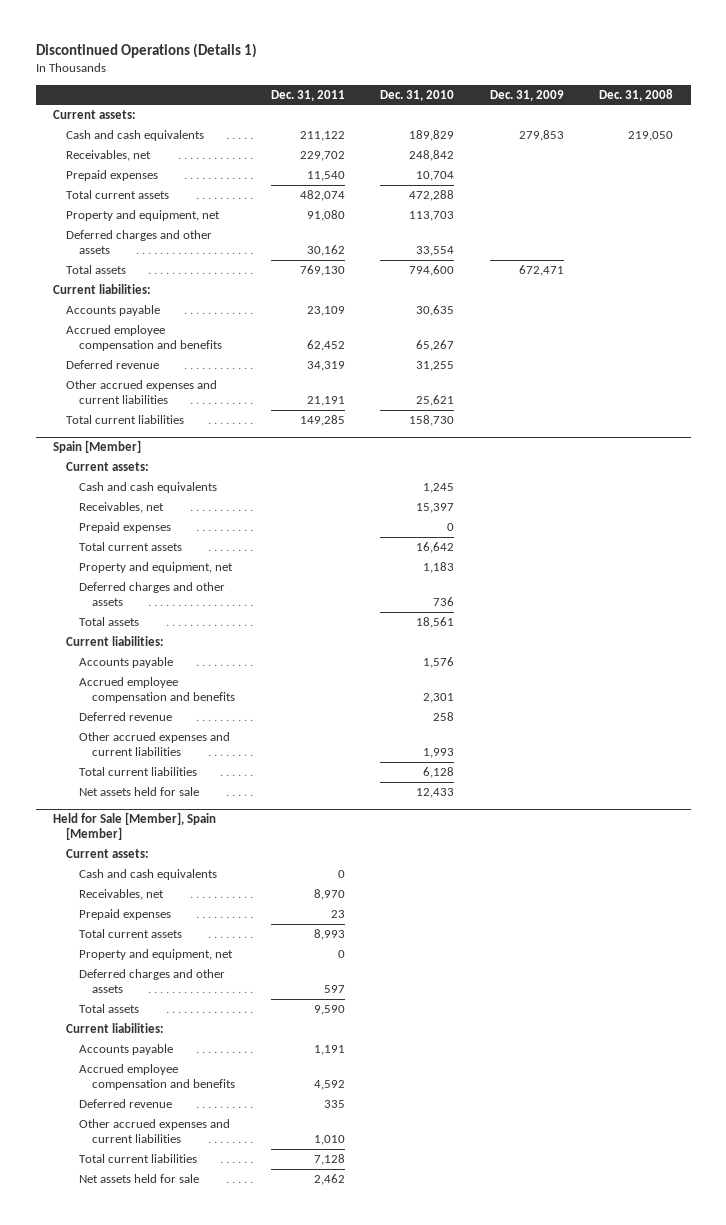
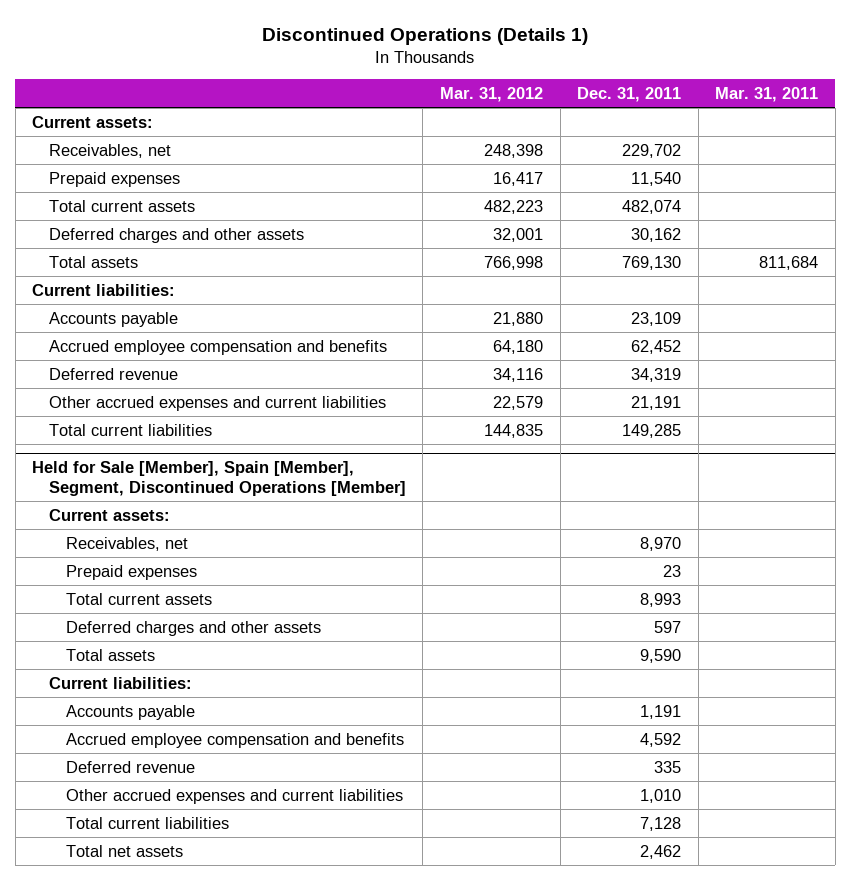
- | Dec. 31, 2011 | Dec. 31, 2010 | Dec. 31, 2009 | Dec. 31, 2008
+ | Mar. 31, 2012 | Dec. 31, 2011 | Mar. 31, 2011
- Cash and cash equivalents | 211,122 | 189,829 | 279,853 | 219,050
- Property and equipment, net | 91,080 | 113,703 | |
- Spain [Member]
- Current assets:
- Cash and cash equivalents | | 1,245 | |
- Receivables, net | | 15,397 | |
- Prepaid expenses | | 0 | |
- Total current assets | | 16,642 | |
- Property and equipment, net | | 1,183 | |
- Deferred charges and other assets | | 736 | |
- Total assets | | 18,561 | |
- Current liabilities:
- Accounts payable | | 1,576 | |
- Accrued employee compensation and benefits | | 2,301 | |
- Deferred revenue | | 258 | |
- Other accrued expenses and current liabilities | | 1,993 | |
- Total current liabilities | | 6,128 | |
- Net assets held for sale | | 12,433 | |
- Held for Sale [Member], Spain [Member]
+ Held for Sale [Member], Spain [Member], Segment, Discontinued Operations [Member]
- Cash and cash equivalents | 0 | | |
- Property and equipment, net | 0 | | |
- Net assets held for sale | 2,462 | | |
+ Total net assets | | 2,462 |

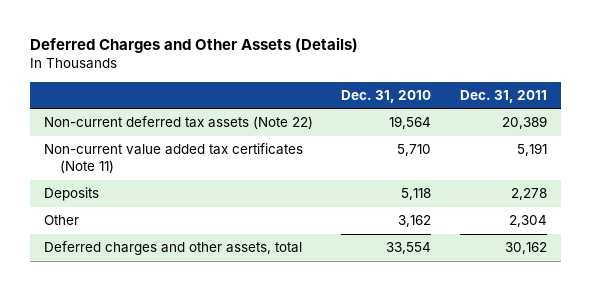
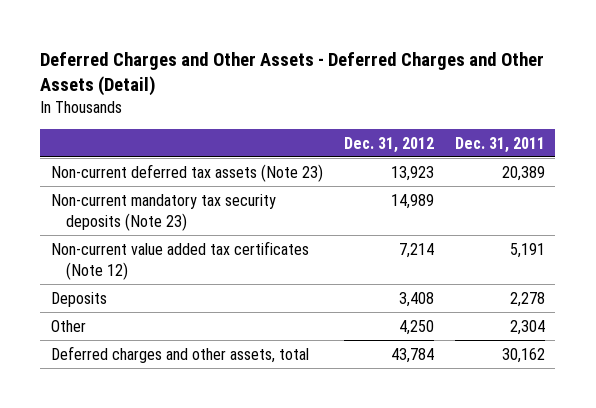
- Deferred Charges and Other Assets (Details)
+ Deferred Charges and Other Assets - Deferred Charges and Other Assets (Detail)
- | Dec. 31, 2010 | Dec. 31, 2011
+ | Dec. 31, 2012 | Dec. 31, 2011
- Non-current deferred tax assets (Note 22) | 19,564 | 20,389
- Non-current value added tax certificates (Note 11) | 5,710 | 5,191
+ Non-current deferred tax assets (Note 23) | 13,923 | 20,389
+ Non-current mandatory tax security deposits (Note 23) | 14,989 |
+ Non-current value added tax certificates (Note 12) | 7,214 | 5,191

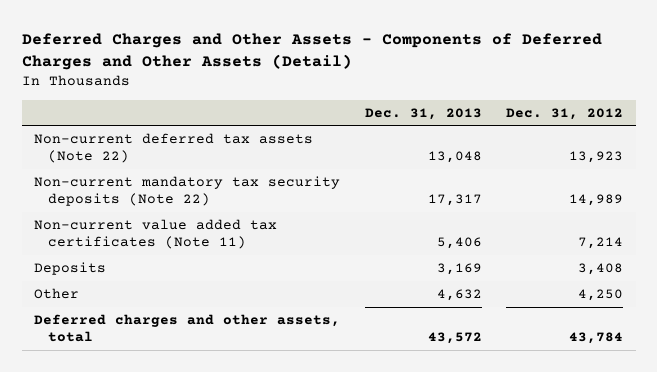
- Deferred Charges and Other Assets - Deferred Charges and Other Assets (Detail)
+ Deferred Charges and Other Assets - Components of Deferred Charges and Other Assets (Detail)
- | Dec. 31, 2012 | Dec. 31, 2011
+ | Dec. 31, 2013 | Dec. 31, 2012
- Non-current deferred tax assets (Note 23) | 13,923 | 20,389
- Non-current mandatory tax security deposits (Note 23) | 14,989 |
- Non-current value added tax certificates (Note 12) | 7,214 | 5,191
+ Non-current deferred tax assets (Note 22) | 13,048 | 13,923
+ Non-current mandatory tax security deposits (Note 22) | 17,317 | 14,989
+ Non-current value added tax certificates (Note 11) | 5,406 | 7,214

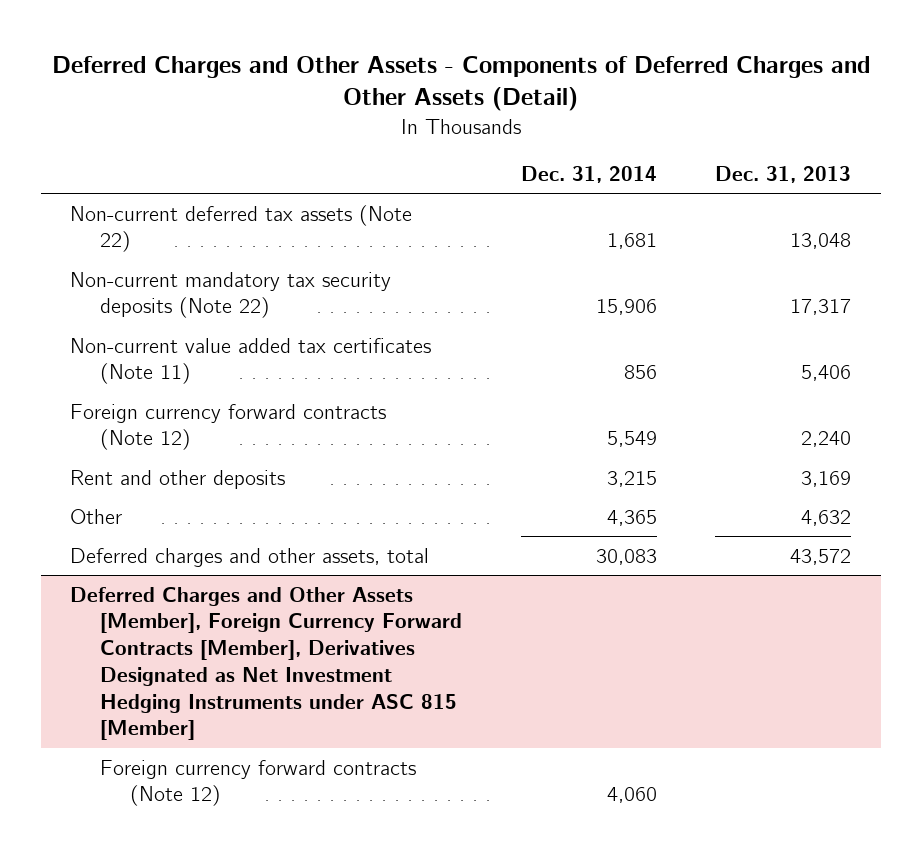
- | Dec. 31, 2013 | Dec. 31, 2012
+ | Dec. 31, 2014 | Dec. 31, 2013
- Deposits | 3,169 | 3,408
+ Foreign currency forward contracts (Note 12) | 5,549 | 2,240
+ Rent and other deposits | 3,215 | 3,169
+ Deferred Charges and Other Assets [Member], Foreign Currency Forward Contracts [Member], Derivatives Designated as Net Investment Hedging Instruments under ASC 815 [Member]
+ Foreign currency forward contracts (Note 12) | 4,060 |

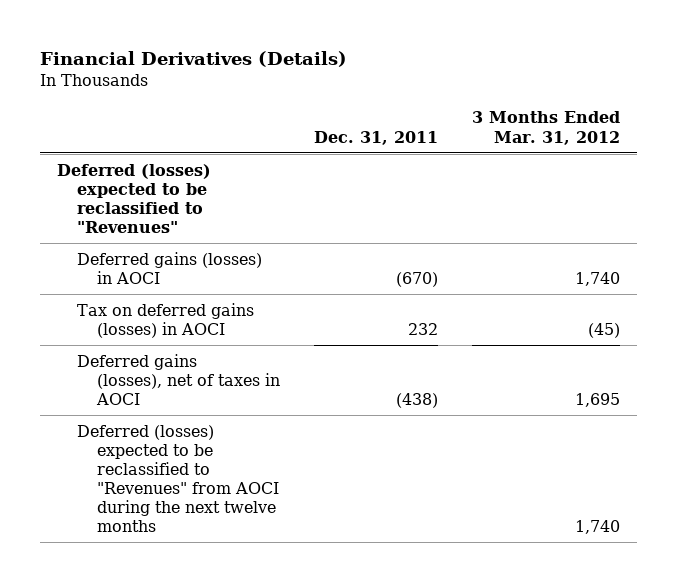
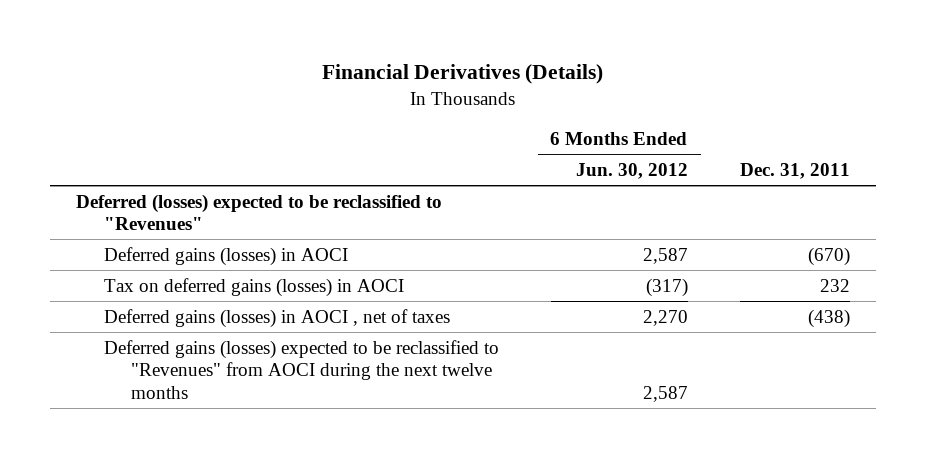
- | Dec. 31, 2011 | 3 Months Ended Mar. 31, 2012
+ | 6 Months Ended Jun. 30, 2012 | Dec. 31, 2011
- Deferred gains (losses), net of taxes in AOCI | (438) | 1,695
- Deferred (losses) expected to be reclassified to "Revenues" from AOCI during the next twelve months | | 1,740
+ Deferred gains (losses) in AOCI , net of taxes | 2,270 | (438)
+ Deferred gains (losses) expected to be reclassified to "Revenues" from AOCI during the next twelve months | 2,587 |

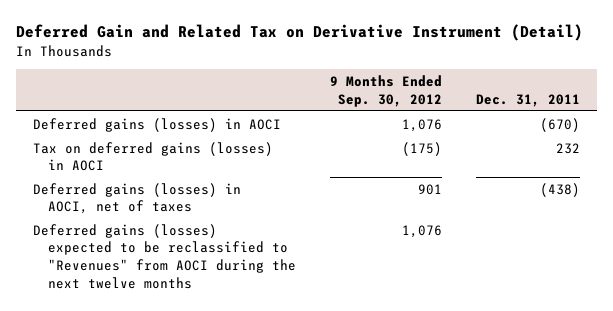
- Financial Derivatives (Details)
+ Deferred Gain and Related Tax on Derivative Instrument (Detail)
- | 6 Months Ended Jun. 30, 2012 | Dec. 31, 2011
+ | 9 Months Ended Sep. 30, 2012 | Dec. 31, 2011
- Deferred (losses) expected to be reclassified to "Revenues"
- Deferred gains (losses) in AOCI , net of taxes | 2,270 | (438)
+ Deferred gains (losses) in AOCI, net of taxes | 901 | (438)

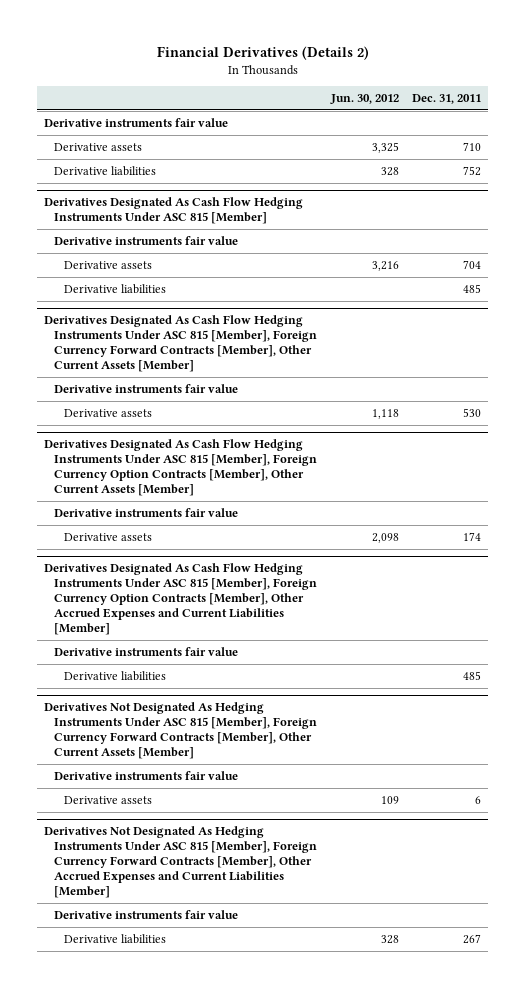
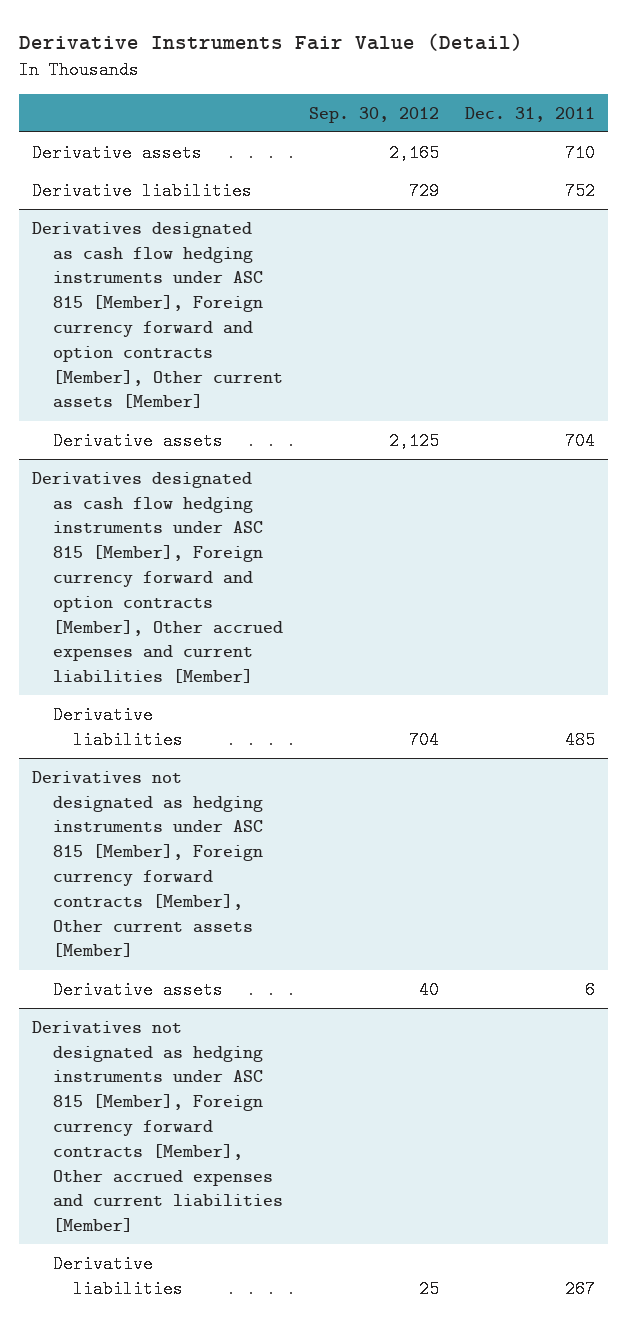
- Financial Derivatives (Details 2)
+ Derivative Instruments Fair Value (Detail)
- | Jun. 30, 2012 | Dec. 31, 2011
+ | Sep. 30, 2012 | Dec. 31, 2011
- Derivative instruments fair value
- Derivatives Designated As Cash Flow Hedging Instruments Under ASC 815 [Member]
- Derivative instruments fair value
+ Derivatives designated as cash flow hedging instruments under ASC 815 [Member], Foreign currency forward and option contracts [Member], Other current assets [Member]
- Derivative liabilities | | 485
- Derivatives Designated As Cash Flow Hedging Instruments Under ASC 815 [Member], Foreign Currency Forward Contracts [Member], Other Current Assets [Member]
- Derivative instruments fair value
- Derivative assets | 1,118 | 530
- Derivatives Designated As Cash Flow Hedging Instruments Under ASC 815 [Member], Foreign Currency Option Contracts [Member], Other Current Assets [Member]
- Derivative instruments fair value
- Derivative assets | 2,098 | 174
- Derivatives Designated As Cash Flow Hedging Instruments Under ASC 815 [Member], Foreign Currency Option Contracts [Member], Other Accrued Expenses and Current Liabilities [Member]
- Derivative instruments fair value
+ Derivatives designated as cash flow hedging instruments under ASC 815 [Member], Foreign currency forward and option contracts [Member], Other accrued expenses and current liabilities [Member]
- Derivatives Not Designated As Hedging Instruments Under ASC 815 [Member], Foreign Currency Forward Contracts [Member], Other Current Assets [Member]
- Derivative instruments fair value
+ Derivatives not designated as hedging instruments under ASC 815 [Member], Foreign currency forward contracts [Member], Other current assets [Member]
- Derivatives Not Designated As Hedging Instruments Under ASC 815 [Member], Foreign Currency Forward Contracts [Member], Other Accrued Expenses and Current Liabilities [Member]
- Derivative instruments fair value
+ Derivatives not designated as hedging instruments under ASC 815 [Member], Foreign currency forward contracts [Member], Other accrued expenses and current liabilities [Member]

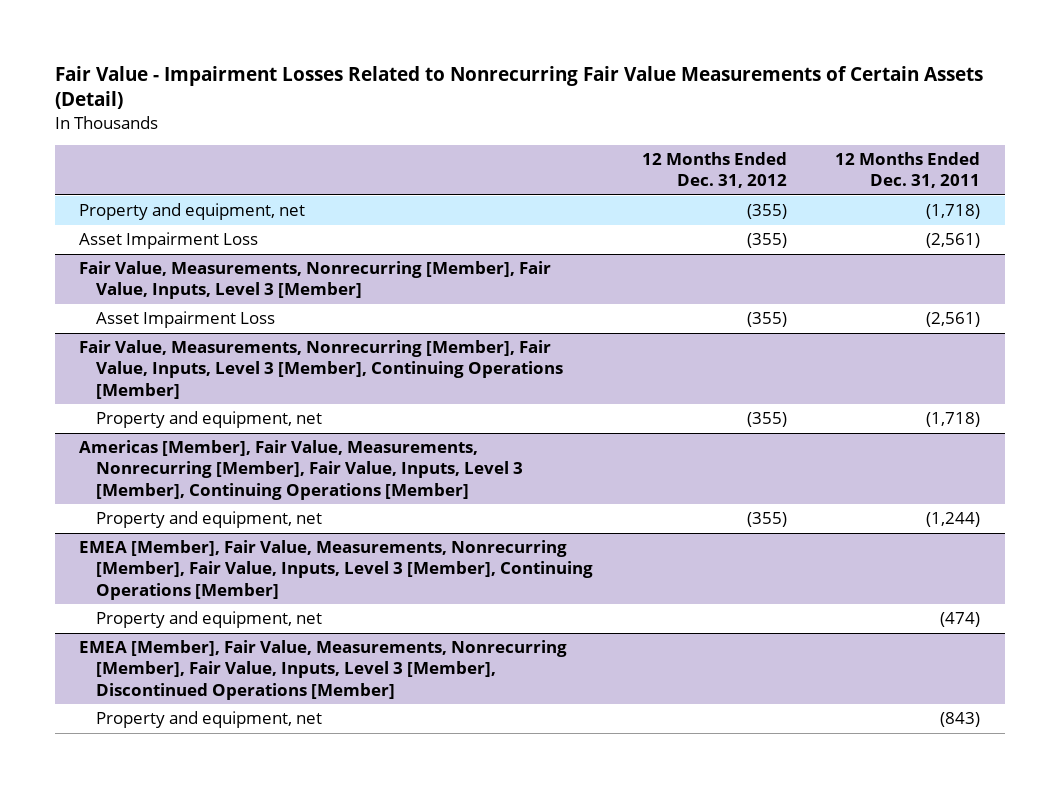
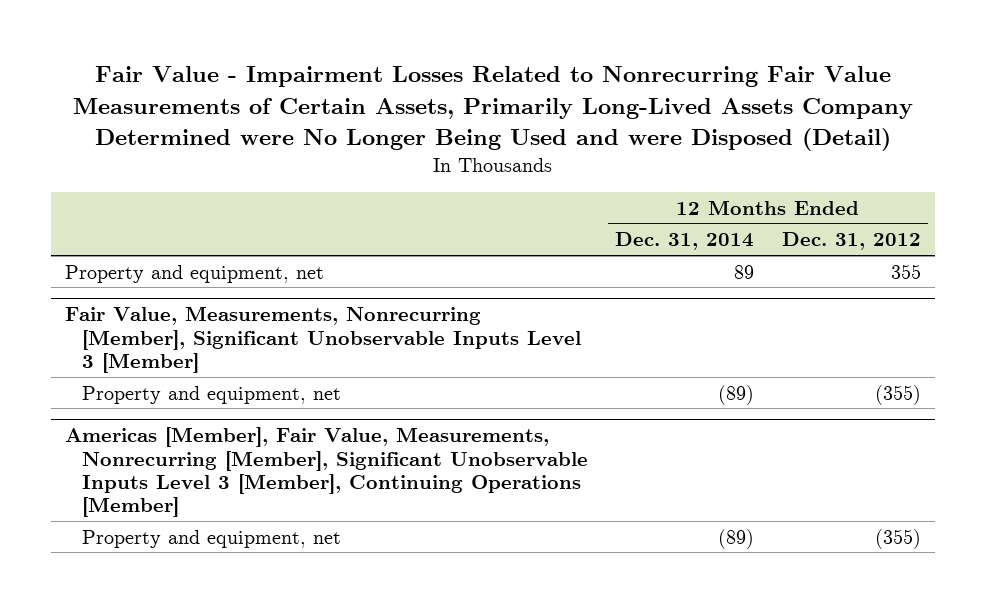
- Fair Value - Impairment Losses Related to Nonrecurring Fair Value Measurements of Certain Assets (Detail)
+ Fair Value - Impairment Losses Related to Nonrecurring Fair Value Measurements of Certain Assets, Primarily Long-Lived Assets Company Determined were No Longer Being Used and were Disposed (Detail)
- | 12 Months Ended Dec. 31, 2012 | 12 Months Ended Dec. 31, 2011
+ | 12 Months Ended Dec. 31, 2014 | 12 Months Ended Dec. 31, 2012
- Property and equipment, net | (355) | (1,718)
- Asset Impairment Loss | (355) | (2,561)
- Fair Value, Measurements, Nonrecurring [Member], Fair Value, Inputs, Level 3 [Member]
- Asset Impairment Loss | (355) | (2,561)
- Fair Value, Measurements, Nonrecurring [Member], Fair Value, Inputs, Level 3 [Member], Continuing Operations [Member]
+ Property and equipment, net | 89 | 355
+ Fair Value, Measurements, Nonrecurring [Member], Significant Unobservable Inputs Level 3 [Member]
- Americas [Member], Fair Value, Measurements, Nonrecurring [Member], Fair Value, Inputs, Level 3 [Member], Continuing Operations [Member]
+ Americas [Member], Fair Value, Measurements, Nonrecurring [Member], Significant Unobservable Inputs Level 3 [Member], Continuing Operations [Member]
- EMEA [Member], Fair Value, Measurements, Nonrecurring [Member], Fair Value, Inputs, Level 3 [Member], Continuing Operations [Member]
- Property and equipment, net | | (474)
- EMEA [Member], Fair Value, Measurements, Nonrecurring [Member], Fair Value, Inputs, Level 3 [Member], Discontinued Operations [Member]
- Property and equipment, net | | (843)

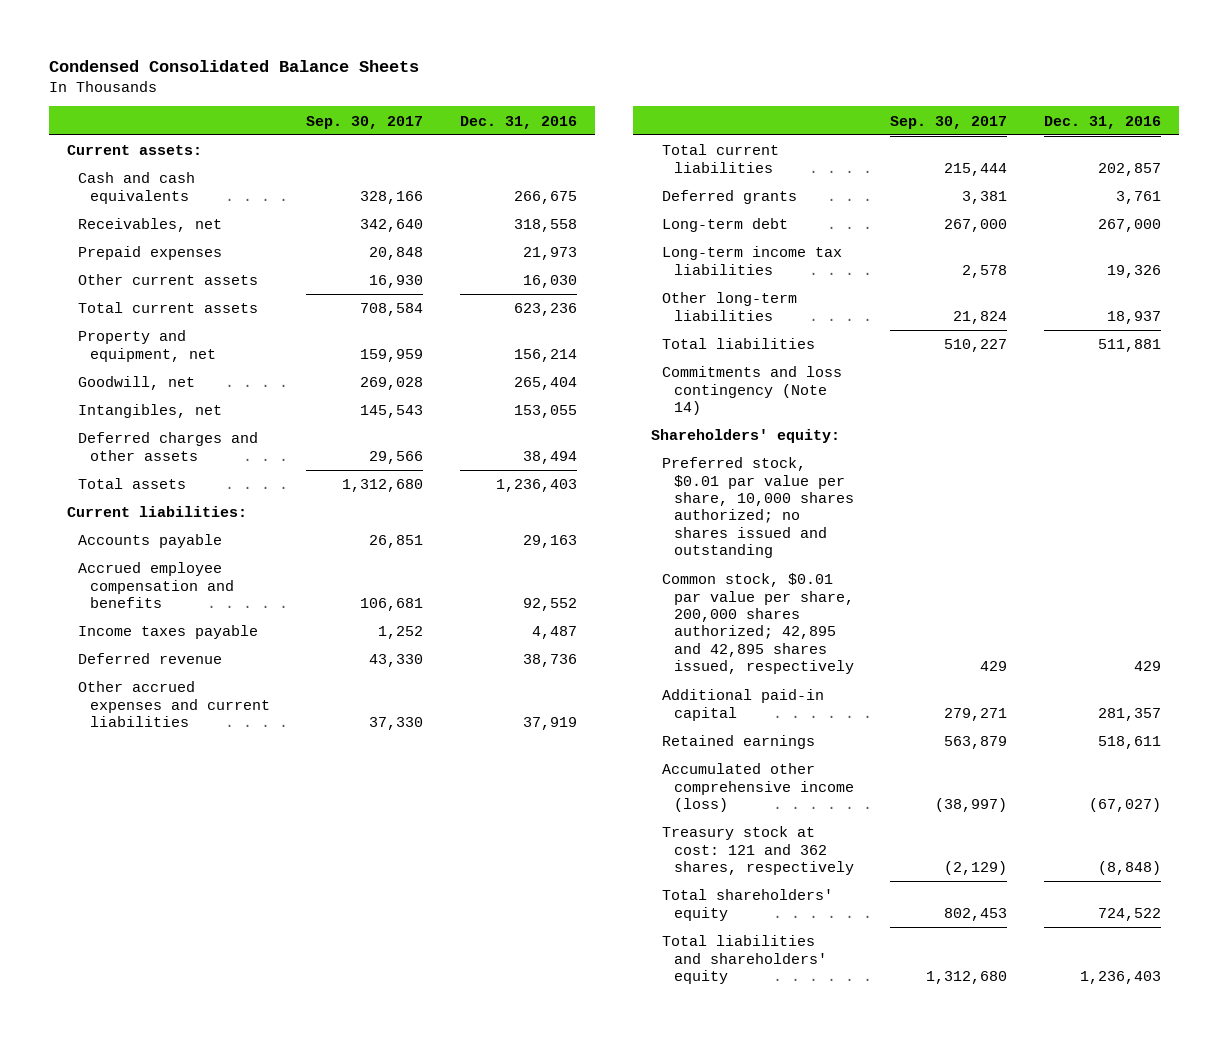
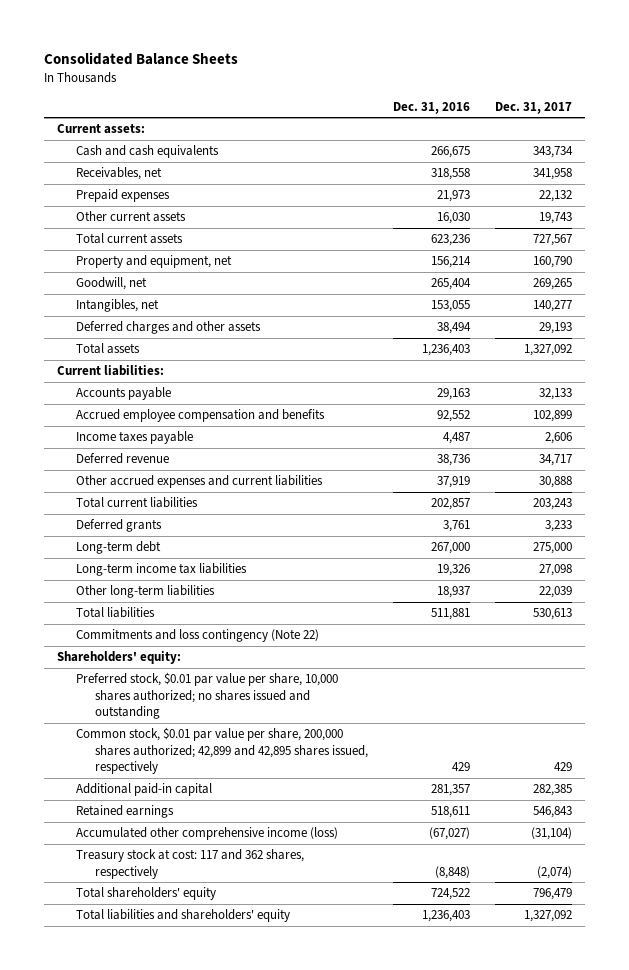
- Condensed Consolidated Balance Sheets
+ Consolidated Balance Sheets
- | Sep. 30, 2017 | Dec. 31, 2016
+ | Dec. 31, 2016 | Dec. 31, 2017
- Commitments and loss contingency (Note 14)
+ Commitments and loss contingency (Note 22)
- Common stock, $0.01 par value per share, 200,000 shares authorized; 42,895 and 42,895 shares issued, respectively | 429 | 429
+ Common stock, $0.01 par value per share, 200,000 shares authorized; 42,899 and 42,895 shares issued, respectively | 429 | 429
- Treasury stock at cost: 121 and 362 shares, respectively | (2,129) | (8,848)
+ Treasury stock at cost: 117 and 362 shares, respectively | (8,848) | (2,074)

